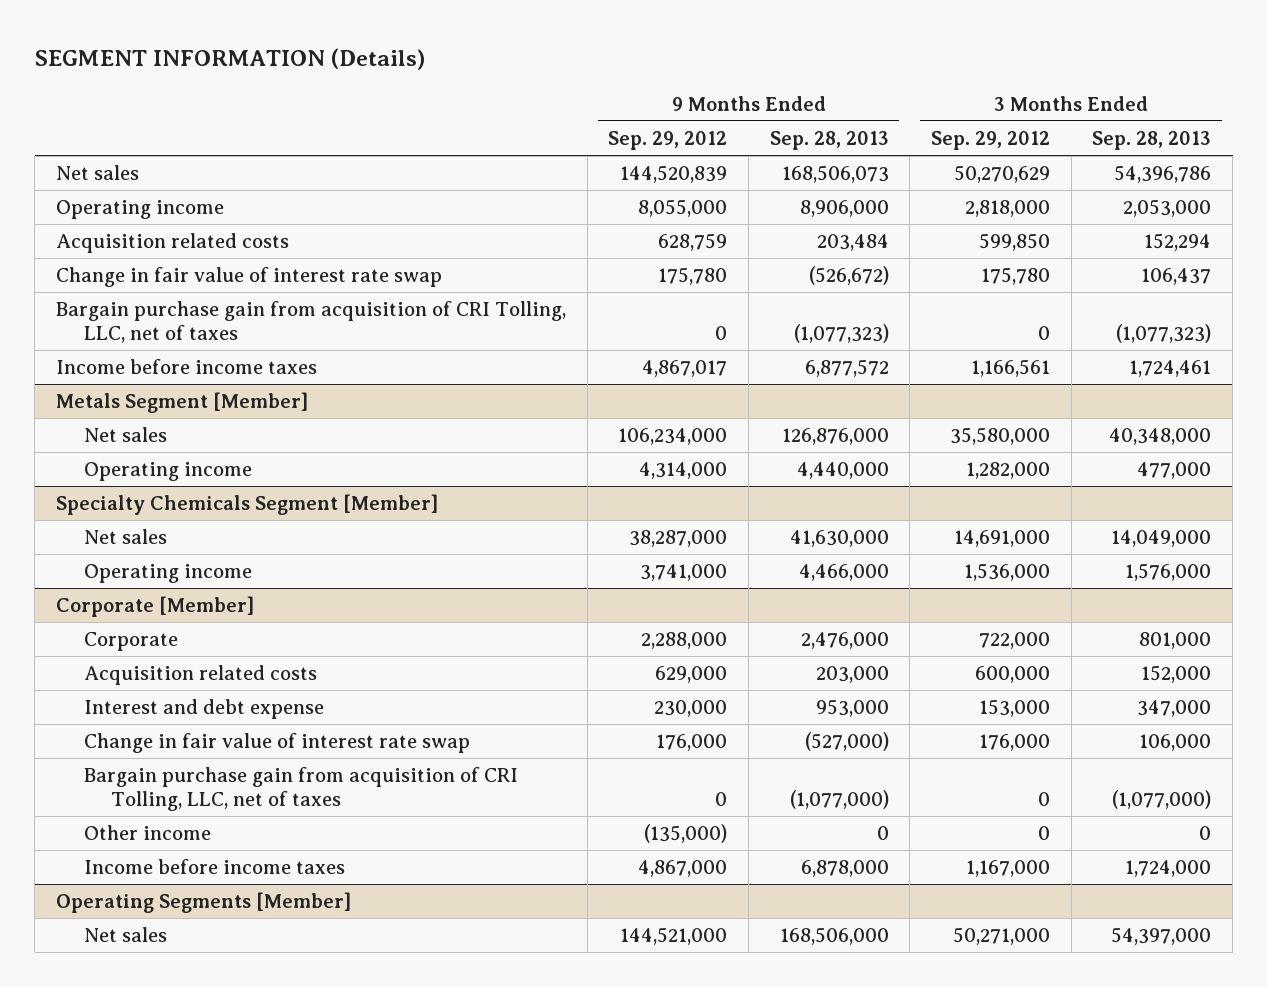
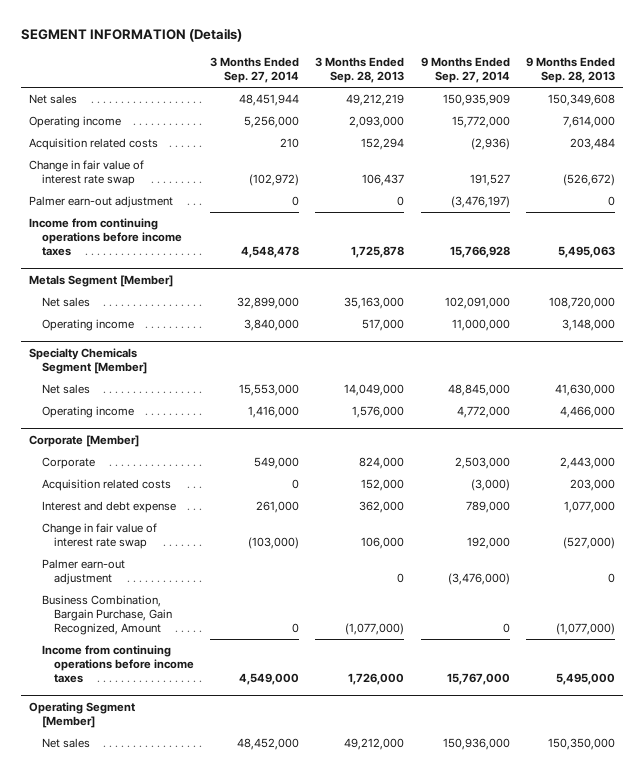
- | 9 Months Ended Sep. 29, 2012 | 9 Months Ended Sep. 28, 2013 | 3 Months Ended Sep. 29, 2012 | 3 Months Ended Sep. 28, 2013
+ | 3 Months Ended Sep. 27, 2014 | 3 Months Ended Sep. 28, 2013 | 9 Months Ended Sep. 27, 2014 | 9 Months Ended Sep. 28, 2013
- Net sales | 144,520,839 | 168,506,073 | 50,270,629 | 54,396,786
- Operating income | 8,055,000 | 8,906,000 | 2,818,000 | 2,053,000
+ Net sales | 48,451,944 | 49,212,219 | 150,935,909 | 150,349,608
+ Operating income | 5,256,000 | 2,093,000 | 15,772,000 | 7,614,000
- Bargain purchase gain from acquisition of CRI Tolling, LLC, net of taxes | 0 | (1,077,323) | 0 | (1,077,323)
- Income before income taxes | 4,867,017 | 6,877,572 | 1,166,561 | 1,724,461
+ Palmer earn-out adjustment | 0 | 0 | (3,476,197) | 0
+ Income from continuing operations before income taxes | 4,548,478 | 1,725,878 | 15,766,928 | 5,495,063
@ Metals Segment [Member]
- Net sales | 106,234,000 | 126,876,000 | 35,580,000 | 40,348,000
- Operating income | 4,314,000 | 4,440,000 | 1,282,000 | 477,000
+ Net sales | 32,899,000 | 35,163,000 | 102,091,000 | 108,720,000
+ Operating income | 3,840,000 | 517,000 | 11,000,000 | 3,148,000
@ Corporate [Member]
- Corporate | 2,288,000 | 2,476,000 | 722,000 | 801,000
+ Corporate | 549,000 | 824,000 | 2,503,000 | 2,443,000
- Interest and debt expense | 230,000 | 953,000 | 153,000 | 347,000
+ Interest and debt expense | 261,000 | 362,000 | 789,000 | 1,077,000
- Bargain purchase gain from acquisition of CRI Tolling, LLC, net of taxes | 0 | (1,077,000) | 0 | (1,077,000)
- Other income | (135,000) | 0 | 0 | 0
- Income before income taxes | 4,867,000 | 6,878,000 | 1,167,000 | 1,724,000
- Operating Segments [Member]
- Net sales | 144,521,000 | 168,506,000 | 50,271,000 | 54,397,000
@ Corporate [Member]
+ Palmer earn-out adjustment | | 0 | (3,476,000) | 0
+ Business Combination, Bargain Purchase, Gain Recognized, Amount | 0 | (1,077,000) | 0 | (1,077,000)
+ Income from continuing operations before income taxes | 4,549,000 | 1,726,000 | 15,767,000 | 5,495,000
+ Operating Segment [Member]
+ Net sales | 48,452,000 | 49,212,000 | 150,936,000 | 150,350,000

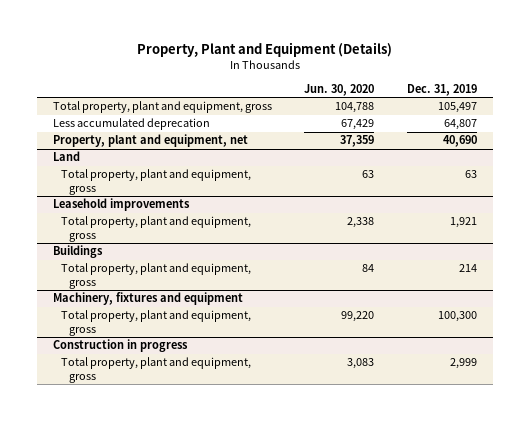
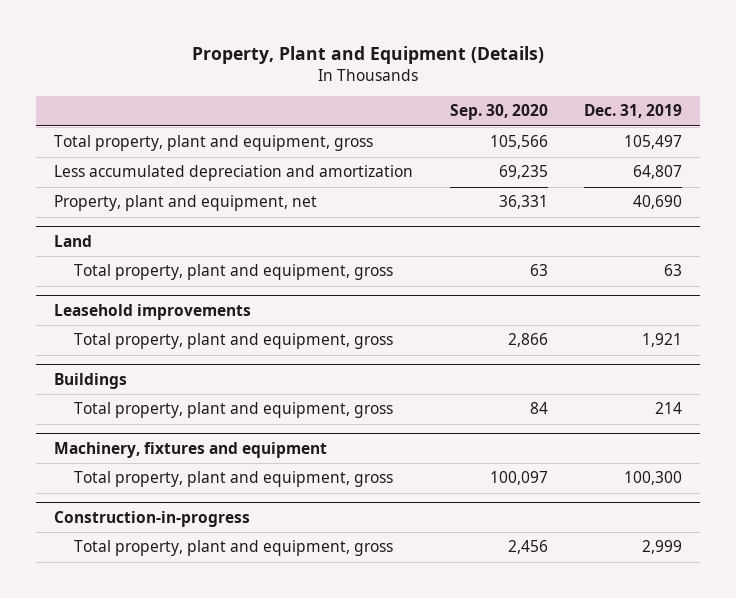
- | Jun. 30, 2020 | Dec. 31, 2019
+ | Sep. 30, 2020 | Dec. 31, 2019
- Less accumulated deprecation | 67,429 | 64,807
+ Less accumulated depreciation and amortization | 69,235 | 64,807
- Construction in progress
+ Construction-in-progress

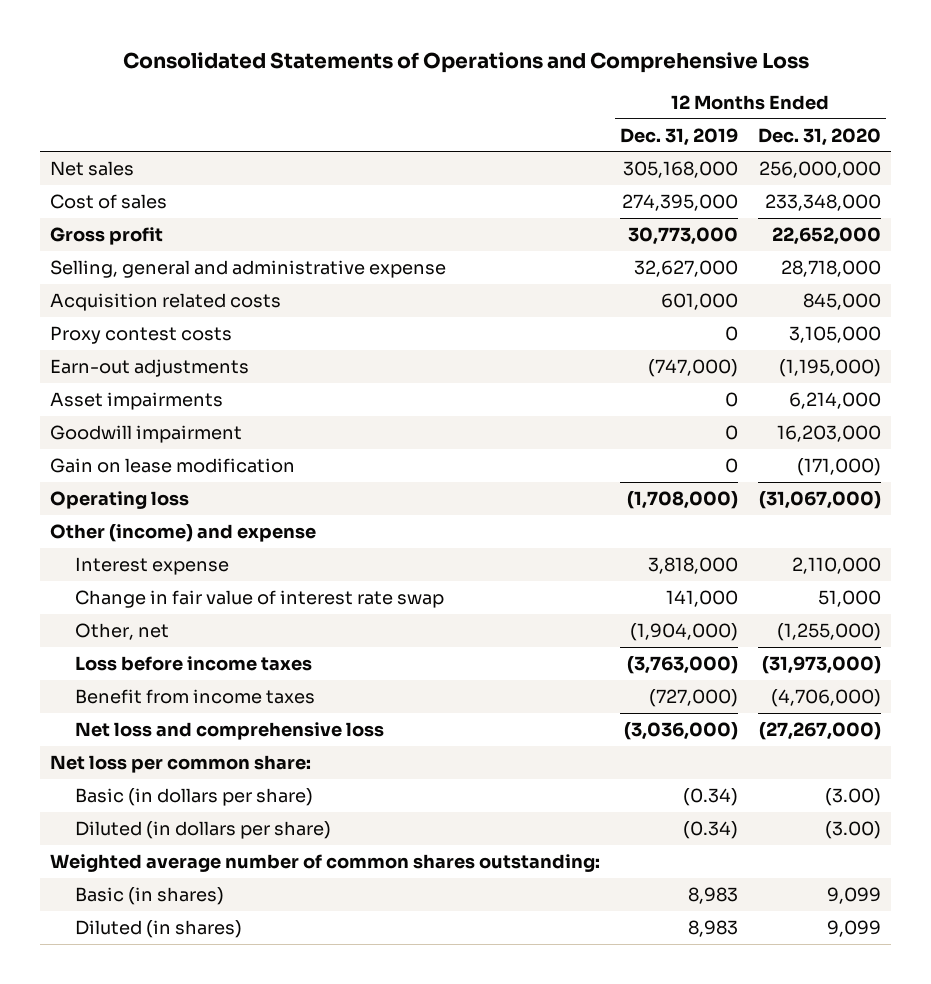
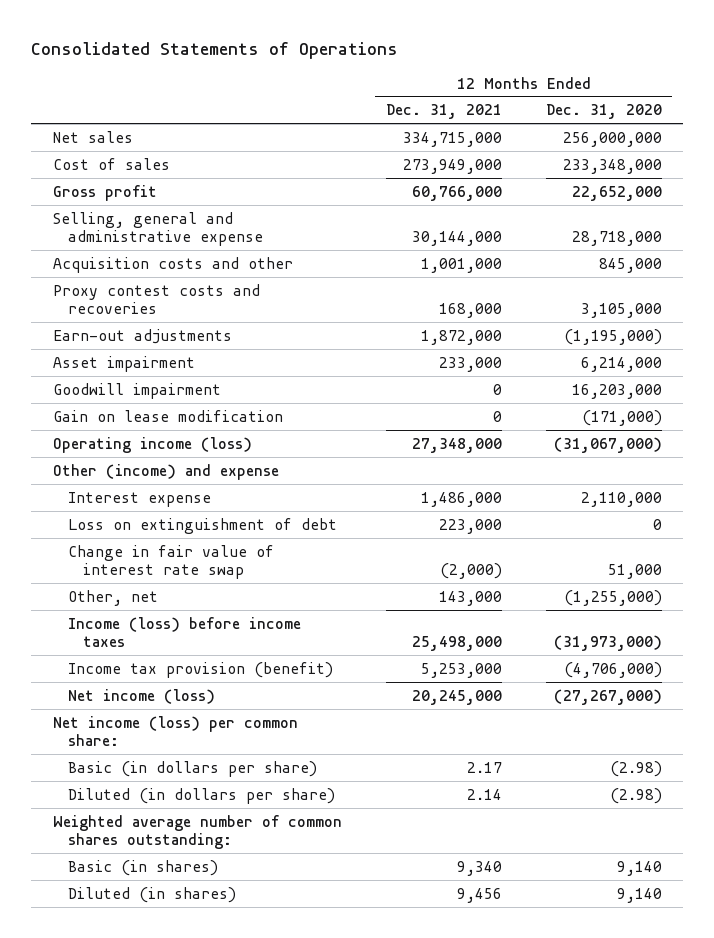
- Consolidated Statements of Operations and Comprehensive Loss
+ Consolidated Statements of Operations
- | 12 Months Ended Dec. 31, 2019 | 12 Months Ended Dec. 31, 2020
+ | 12 Months Ended Dec. 31, 2021 | 12 Months Ended Dec. 31, 2020
- Acquisition related costs | 601,000 | 845,000
- Proxy contest costs | 0 | 3,105,000
+ Acquisition costs and other | 1,001,000 | 845,000
+ Proxy contest costs and recoveries | 168,000 | 3,105,000
- Asset impairments | 0 | 6,214,000
+ Asset impairment | 233,000 | 6,214,000
- Operating loss | (1,708,000) | (31,067,000)
+ Operating income (loss) | 27,348,000 | (31,067,000)
+ Loss on extinguishment of debt | 223,000 | 0
- Loss before income taxes | (3,763,000) | (31,973,000)
- Benefit from income taxes | (727,000) | (4,706,000)
- Net loss and comprehensive loss | (3,036,000) | (27,267,000)
- Net loss per common share:
- Basic (in dollars per share) | (0.34) | (3.00)
- Diluted (in dollars per share) | (0.34) | (3.00)
+ Income (loss) before income taxes | 25,498,000 | (31,973,000)
+ Income tax provision (benefit) | 5,253,000 | (4,706,000)
+ Net income (loss) | 20,245,000 | (27,267,000)
+ Net income (loss) per common share:
+ Basic (in dollars per share) | 2.17 | (2.98)
+ Diluted (in dollars per share) | 2.14 | (2.98)
- Basic (in shares) | 8,983 | 9,099
- Diluted (in shares) | 8,983 | 9,099
+ Basic (in shares) | 9,340 | 9,140
+ Diluted (in shares) | 9,456 | 9,140

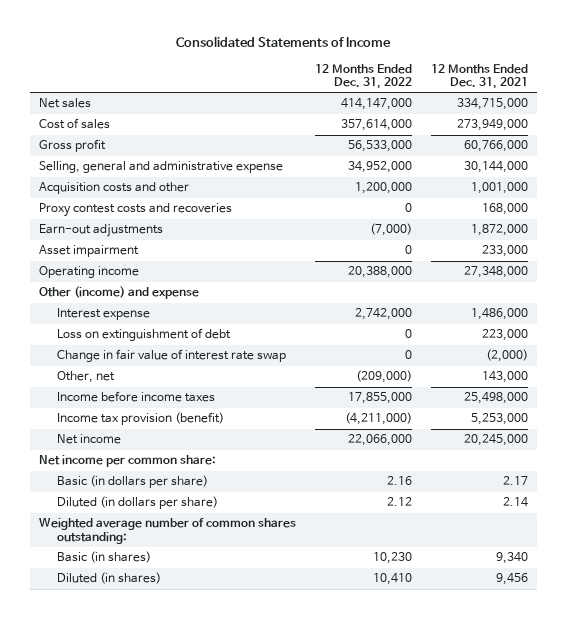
- Consolidated Statements of Operations
+ Consolidated Statements of Income
- | 12 Months Ended Dec. 31, 2021 | 12 Months Ended Dec. 31, 2020
+ | 12 Months Ended Dec. 31, 2022 | 12 Months Ended Dec. 31, 2021
- Goodwill impairment | 0 | 16,203,000
- Gain on lease modification | 0 | (171,000)
- Operating income (loss) | 27,348,000 | (31,067,000)
+ Operating income | 20,388,000 | 27,348,000
- Income (loss) before income taxes | 25,498,000 | (31,973,000)
+ Income before income taxes | 17,855,000 | 25,498,000
- Net income (loss) | 20,245,000 | (27,267,000)
- Net income (loss) per common share:
+ Net income | 22,066,000 | 20,245,000
+ Net income per common share:

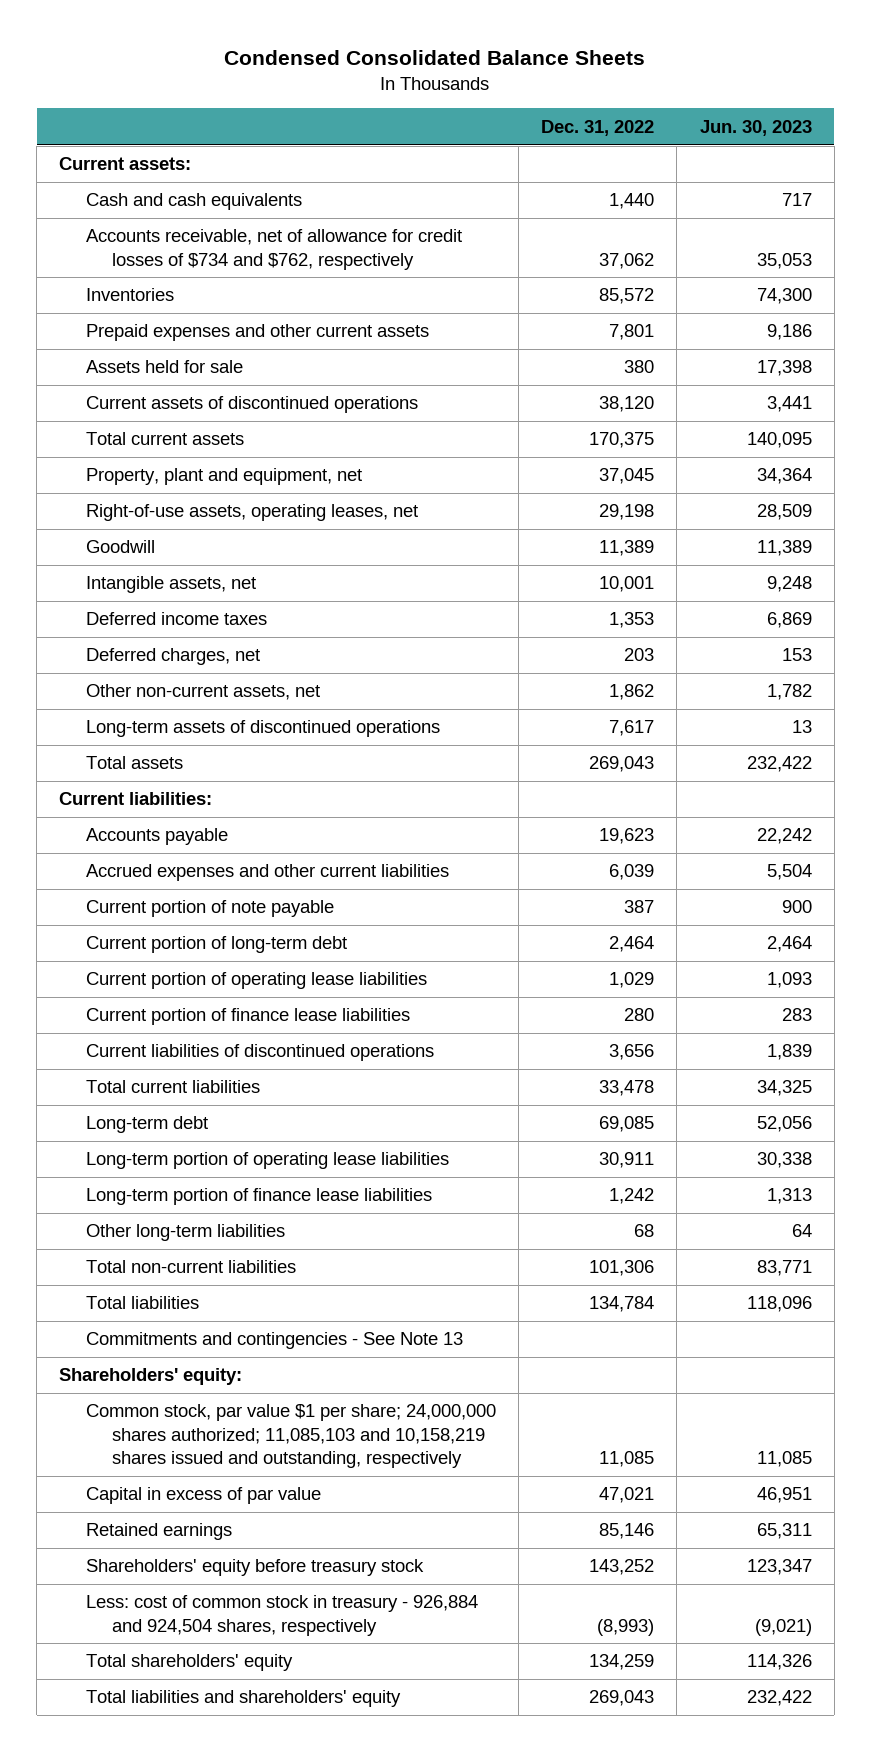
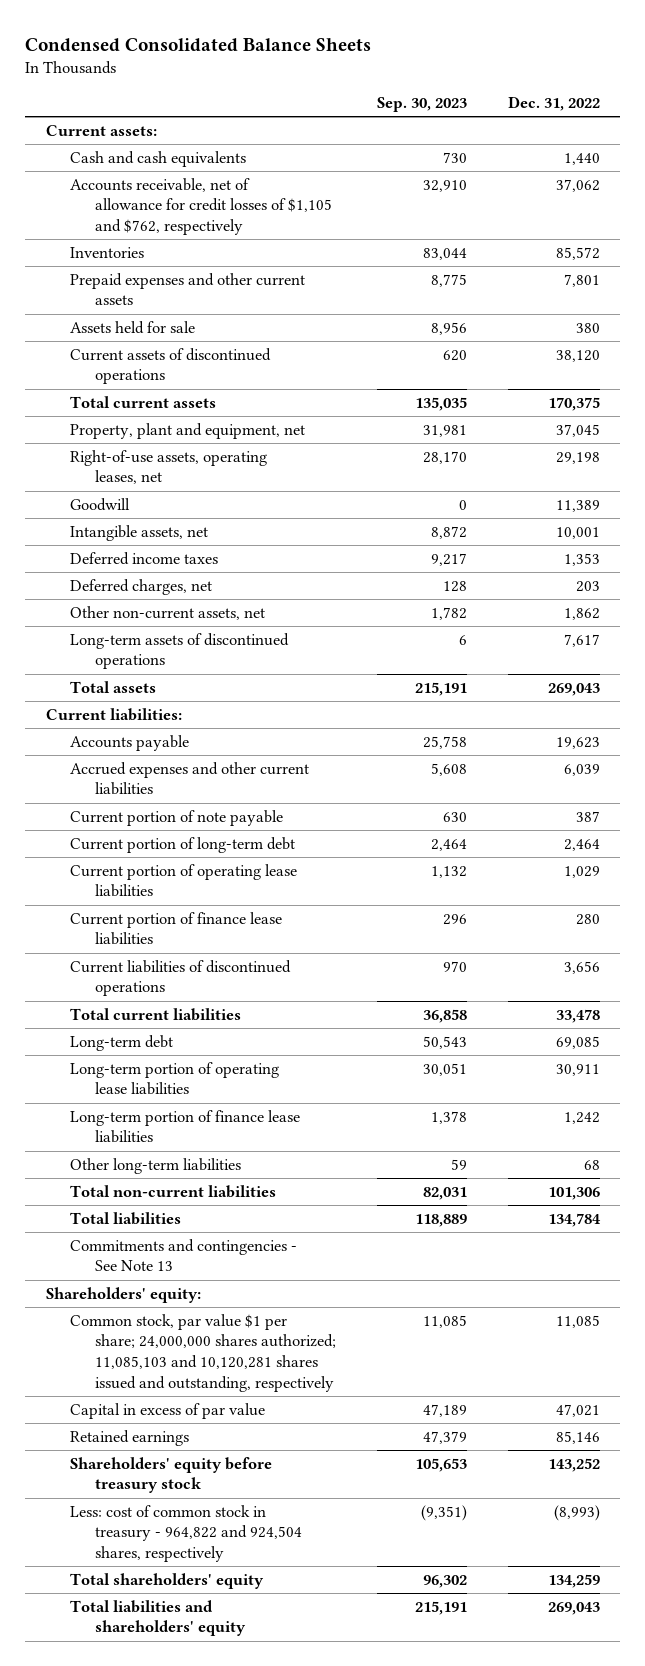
- | Dec. 31, 2022 | Jun. 30, 2023
+ | Sep. 30, 2023 | Dec. 31, 2022
- Accounts receivable, net of allowance for credit losses of $734 and $762, respectively | 37,062 | 35,053
+ Accounts receivable, net of allowance for credit losses of $1,105 and $762, respectively | 32,910 | 37,062
- Common stock, par value $1 per share; 24,000,000 shares authorized; 11,085,103 and 10,158,219 shares issued and outstanding, respectively | 11,085 | 11,085
+ Common stock, par value $1 per share; 24,000,000 shares authorized; 11,085,103 and 10,120,281 shares issued and outstanding, respectively | 11,085 | 11,085
- Less: cost of common stock in treasury - 926,884 and 924,504 shares, respectively | (8,993) | (9,021)
+ Less: cost of common stock in treasury - 964,822 and 924,504 shares, respectively | (9,351) | (8,993)

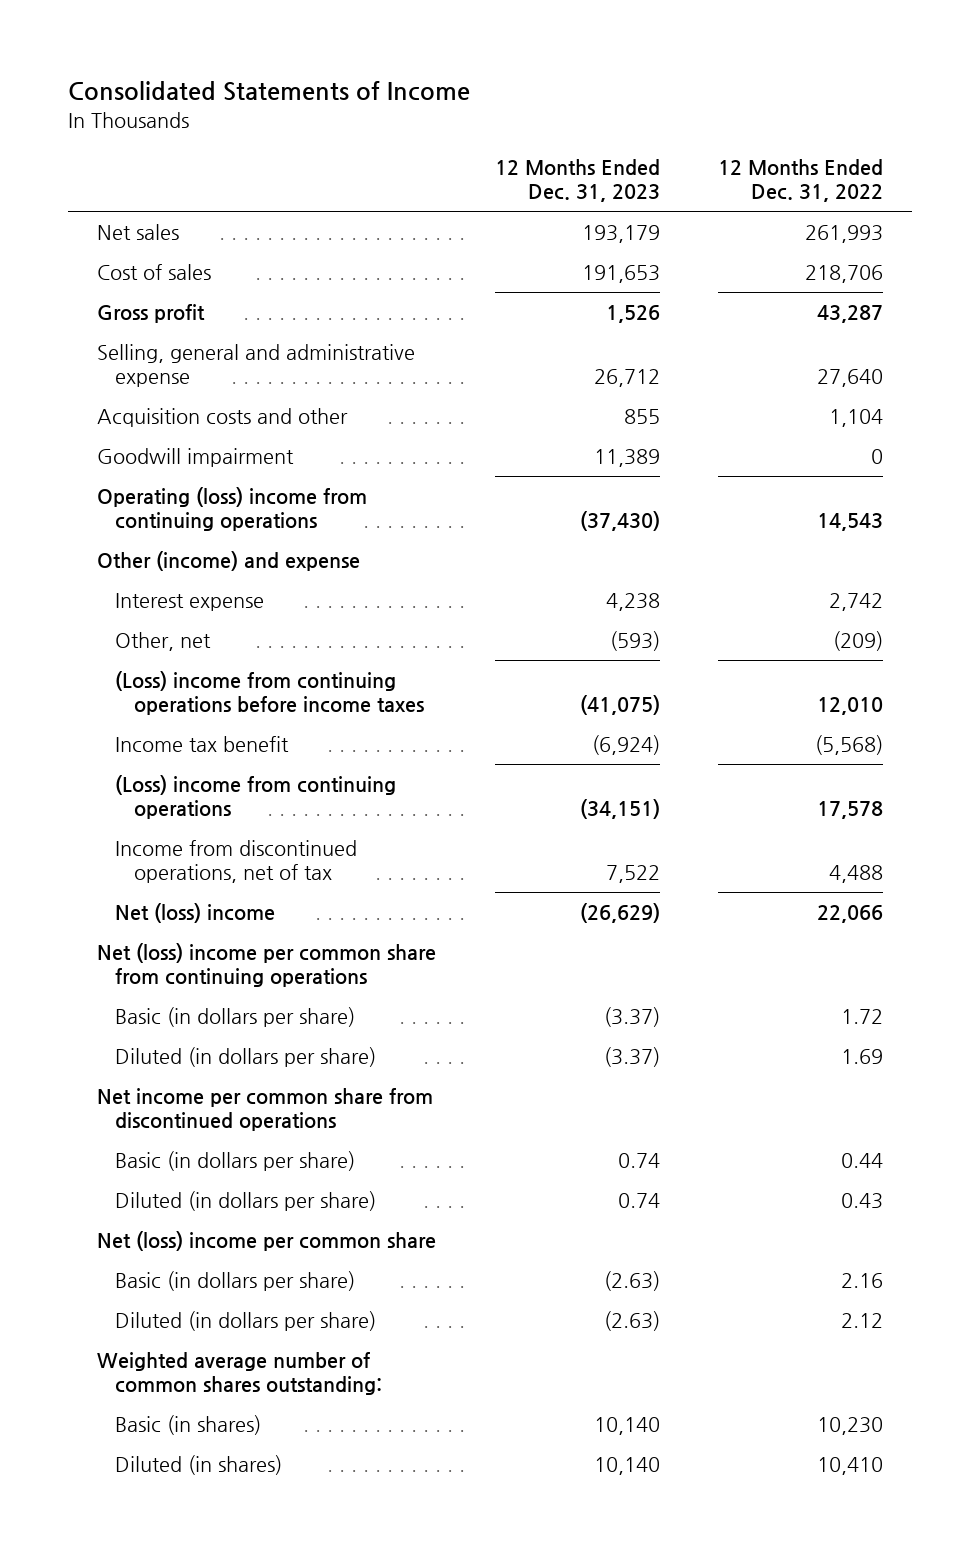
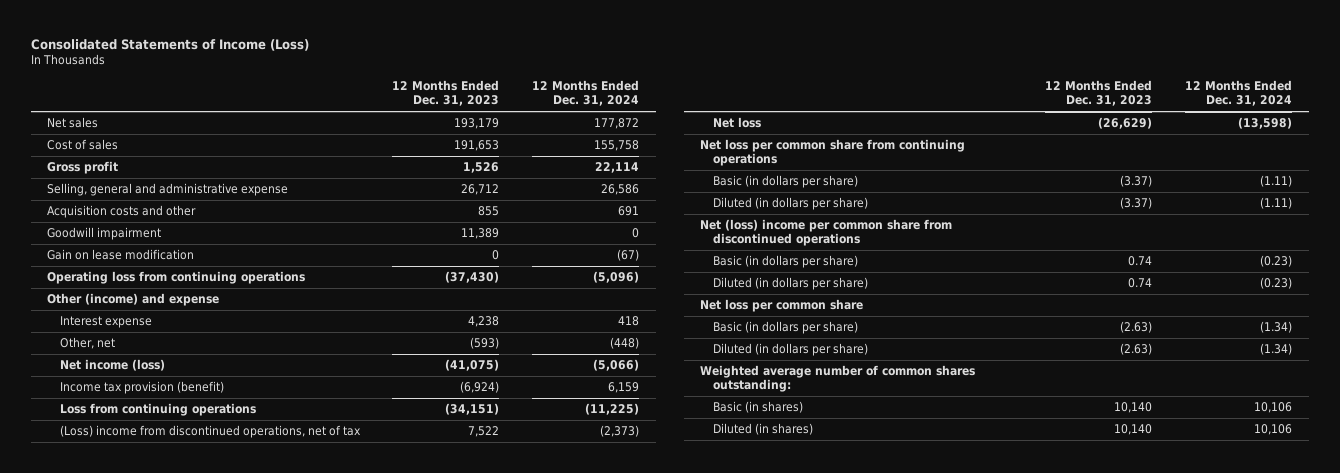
- Consolidated Statements of Income
+ Consolidated Statements of Income (Loss)
- | 12 Months Ended Dec. 31, 2023 | 12 Months Ended Dec. 31, 2022
+ | 12 Months Ended Dec. 31, 2023 | 12 Months Ended Dec. 31, 2024
- Operating (loss) income from continuing operations | (37,430) | 14,543
+ Gain on lease modification | 0 | (67)
+ Operating loss from continuing operations | (37,430) | (5,096)
- (Loss) income from continuing operations before income taxes | (41,075) | 12,010
- Income tax benefit | (6,924) | (5,568)
- (Loss) income from continuing operations | (34,151) | 17,578
- Income from discontinued operations, net of tax | 7,522 | 4,488
- Net (loss) income | (26,629) | 22,066
- Net (loss) income per common share from continuing operations
+ Net income (loss) | (41,075) | (5,066)
+ Income tax provision (benefit) | (6,924) | 6,159
+ Loss from continuing operations | (34,151) | (11,225)
+ (Loss) income from discontinued operations, net of tax | 7,522 | (2,373)
+ Net loss | (26,629) | (13,598)
+ Net loss per common share from continuing operations
- Net income per common share from discontinued operations
+ Net (loss) income per common share from discontinued operations
- Net (loss) income per common share
+ Net loss per common share

